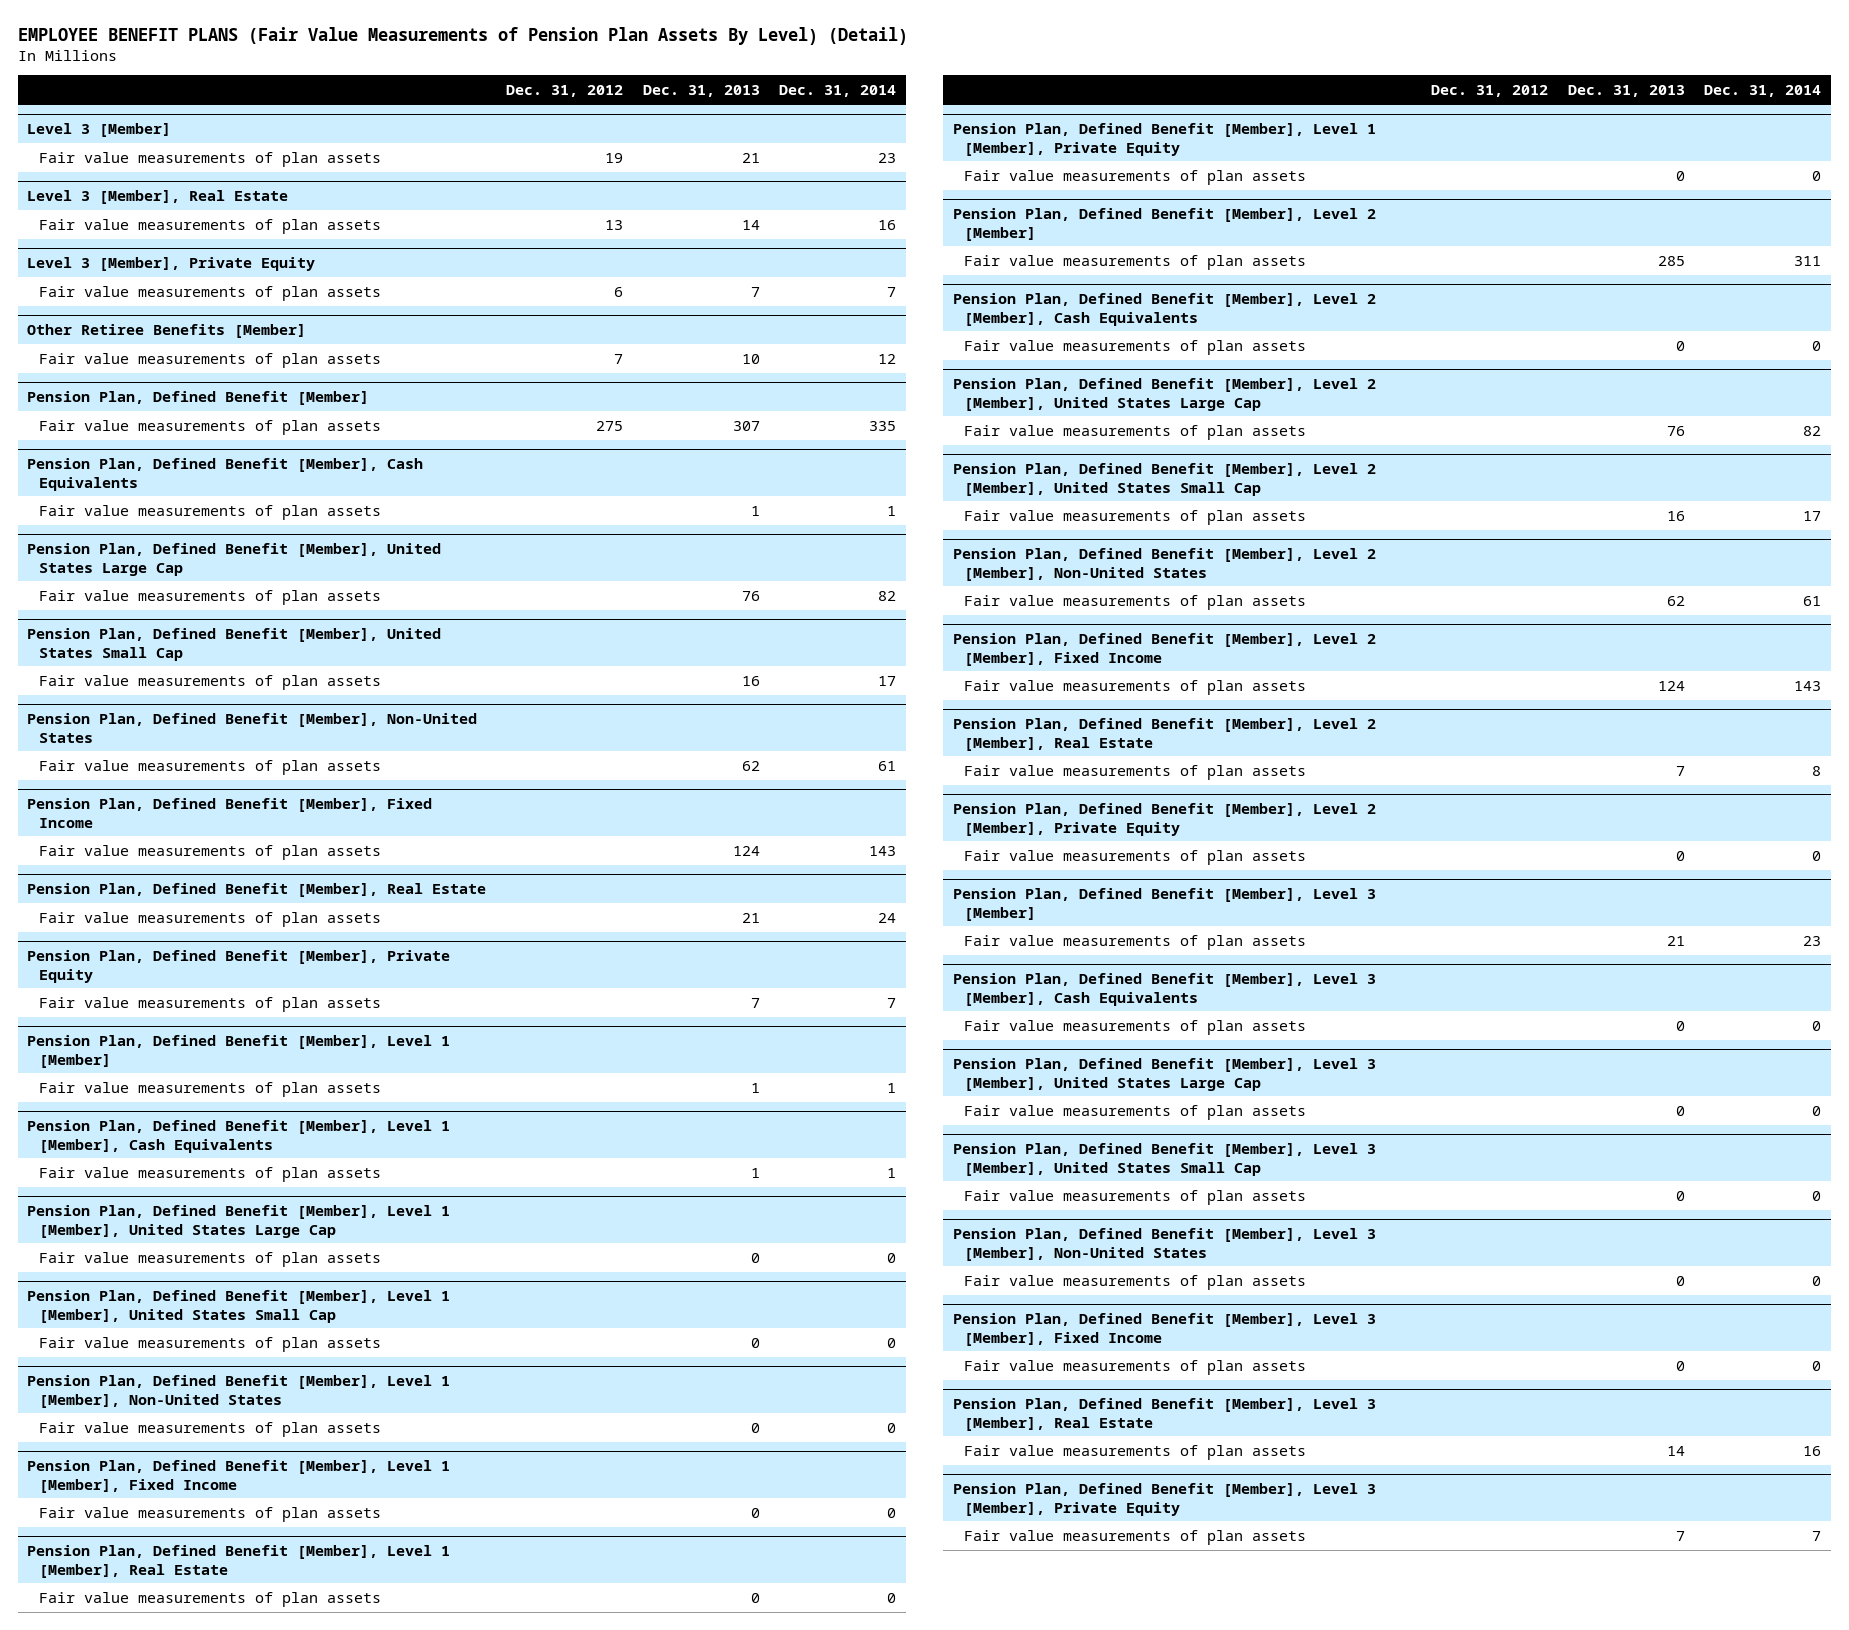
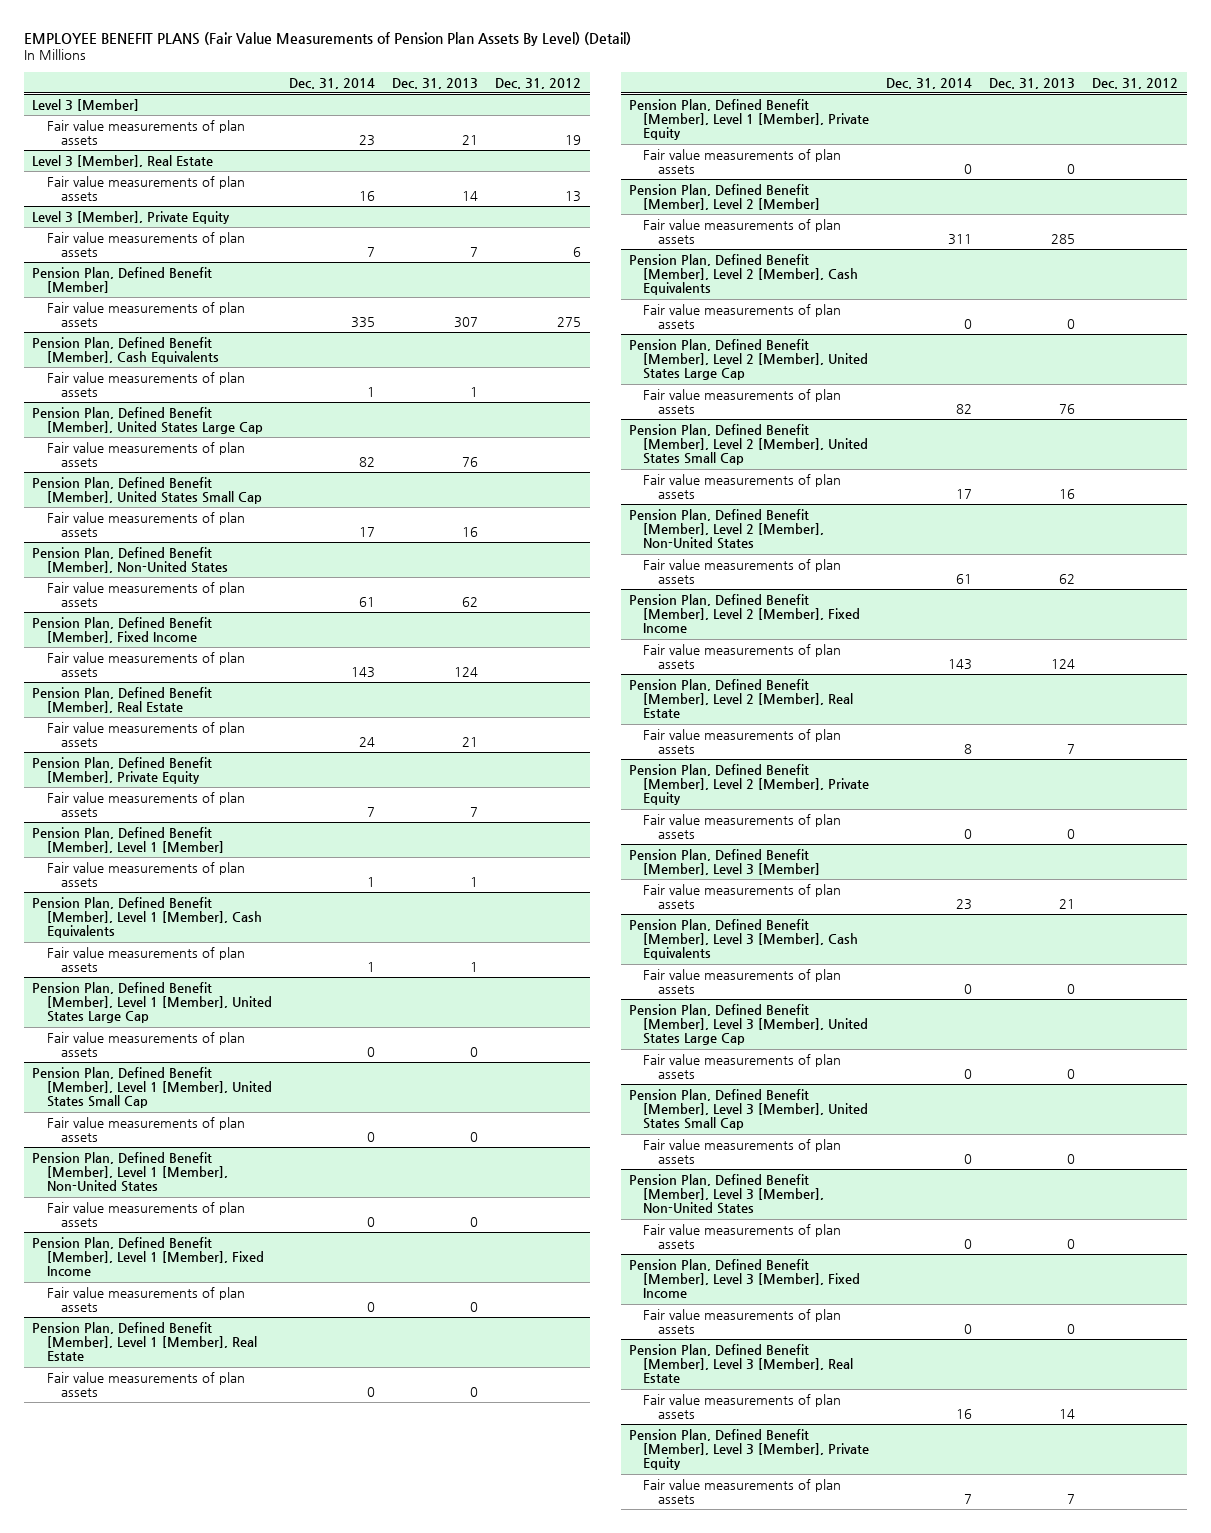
- | Dec. 31, 2012 | Dec. 31, 2013 | Dec. 31, 2014
+ | Dec. 31, 2014 | Dec. 31, 2013 | Dec. 31, 2012
- Other Retiree Benefits [Member]
- Fair value measurements of plan assets | 7 | 10 | 12

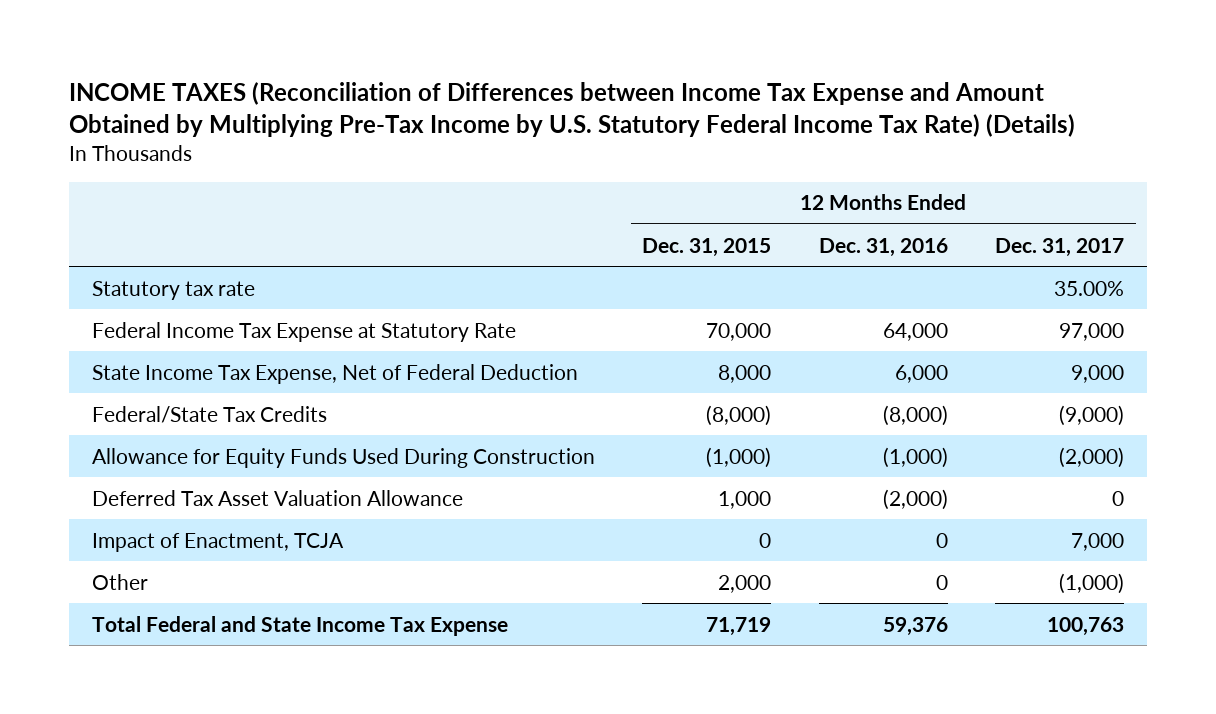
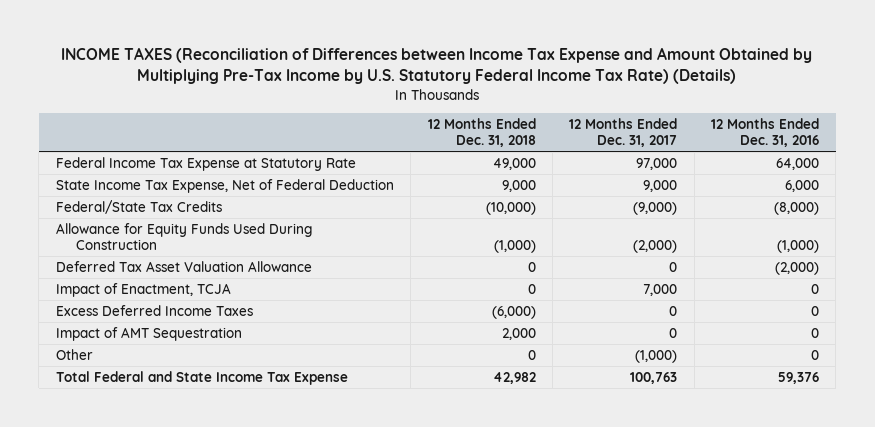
- | 12 Months Ended Dec. 31, 2015 | 12 Months Ended Dec. 31, 2016 | 12 Months Ended Dec. 31, 2017
+ | 12 Months Ended Dec. 31, 2018 | 12 Months Ended Dec. 31, 2017 | 12 Months Ended Dec. 31, 2016
- Statutory tax rate | | | 35.00%
+ Excess Deferred Income Taxes | (6,000) | 0 | 0
+ Impact of AMT Sequestration | 2,000 | 0 | 0

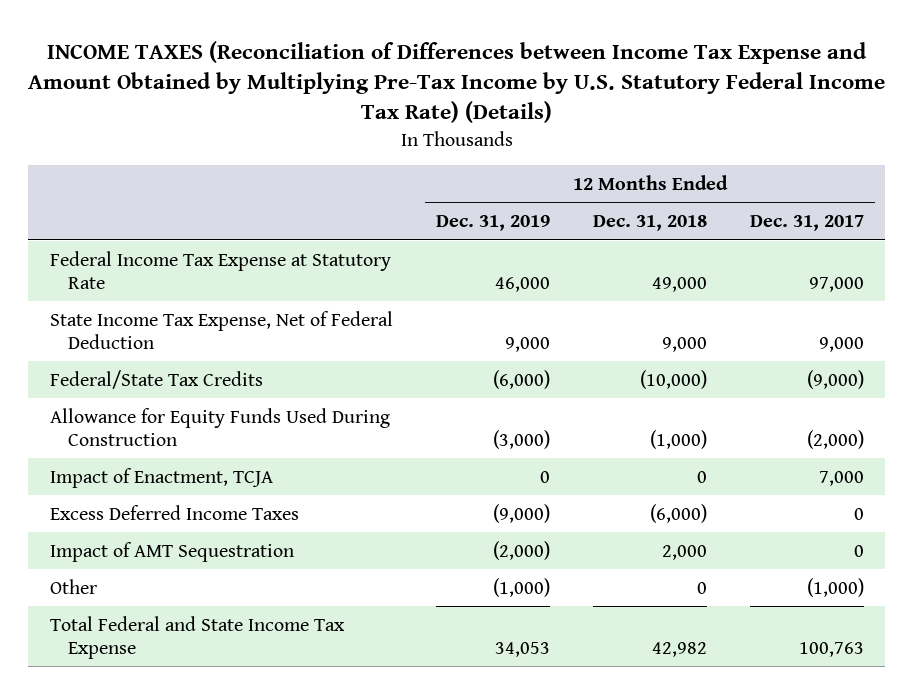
- | 12 Months Ended Dec. 31, 2018 | 12 Months Ended Dec. 31, 2017 | 12 Months Ended Dec. 31, 2016
+ | 12 Months Ended Dec. 31, 2019 | 12 Months Ended Dec. 31, 2018 | 12 Months Ended Dec. 31, 2017
- Deferred Tax Asset Valuation Allowance | 0 | 0 | (2,000)

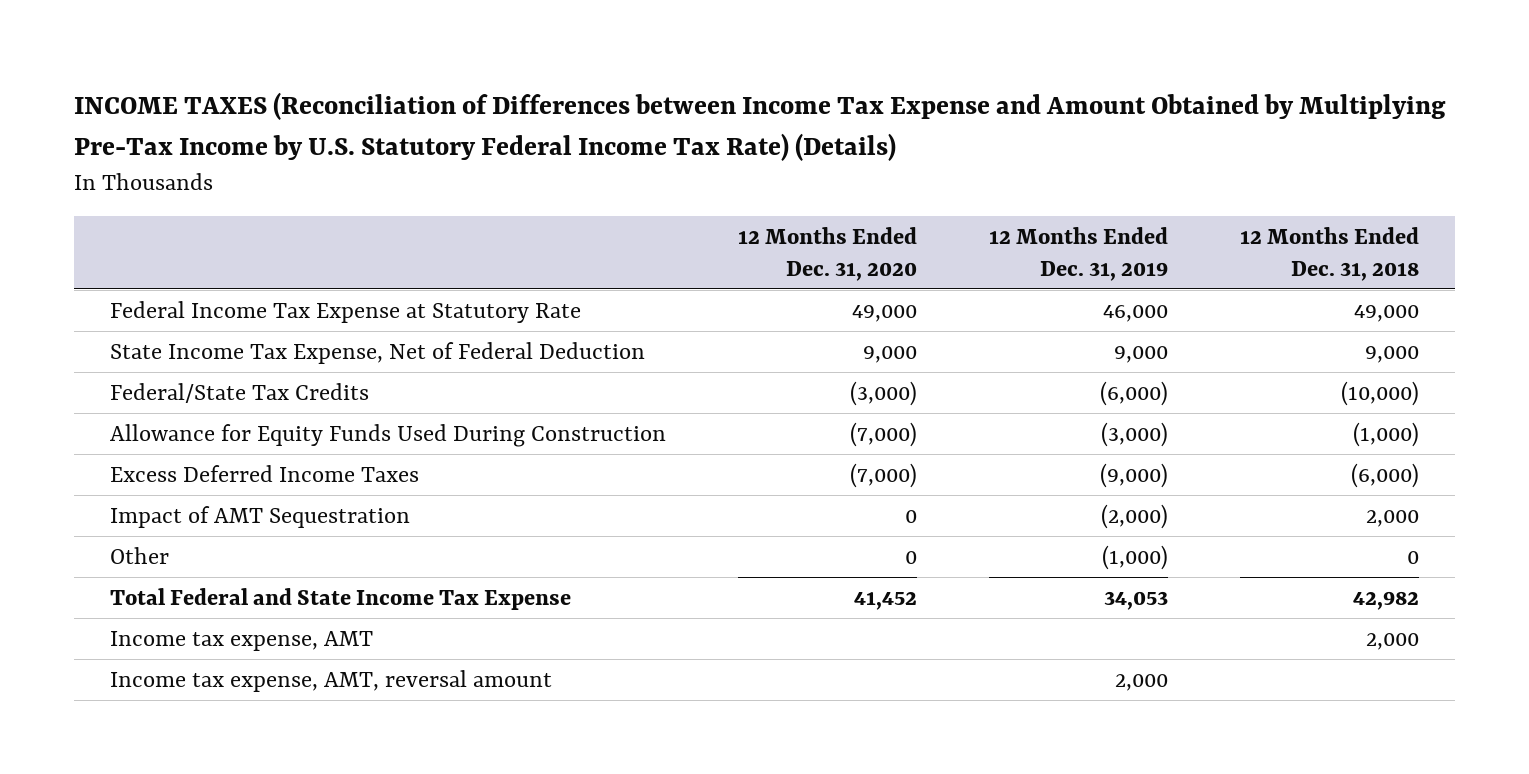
- | 12 Months Ended Dec. 31, 2019 | 12 Months Ended Dec. 31, 2018 | 12 Months Ended Dec. 31, 2017
+ | 12 Months Ended Dec. 31, 2020 | 12 Months Ended Dec. 31, 2019 | 12 Months Ended Dec. 31, 2018
- Impact of Enactment, TCJA | 0 | 0 | 7,000
+ Income tax expense, AMT | | | 2,000
+ Income tax expense, AMT, reversal amount | | 2,000 |

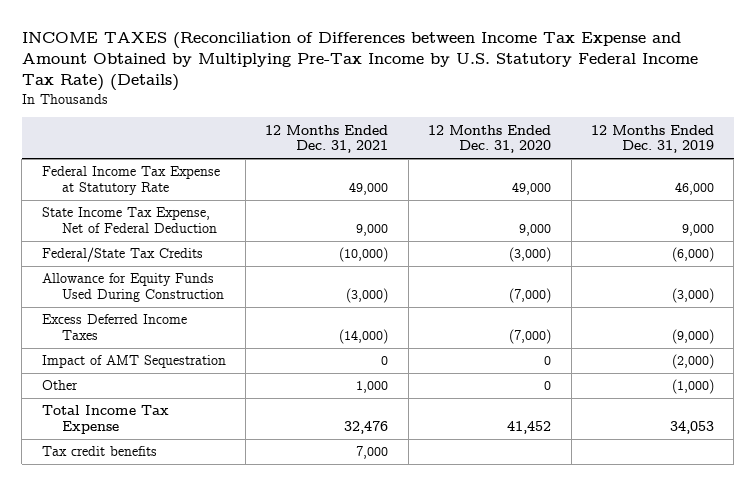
- | 12 Months Ended Dec. 31, 2020 | 12 Months Ended Dec. 31, 2019 | 12 Months Ended Dec. 31, 2018
+ | 12 Months Ended Dec. 31, 2021 | 12 Months Ended Dec. 31, 2020 | 12 Months Ended Dec. 31, 2019
- Total Federal and State Income Tax Expense | 41,452 | 34,053 | 42,982
- Income tax expense, AMT | | | 2,000
- Income tax expense, AMT, reversal amount | | 2,000 |
+ Total Income Tax Expense | 32,476 | 41,452 | 34,053
+ Tax credit benefits | 7,000 | |

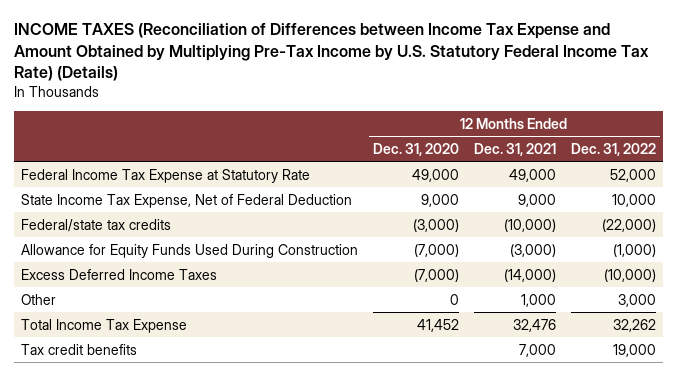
- | 12 Months Ended Dec. 31, 2021 | 12 Months Ended Dec. 31, 2020 | 12 Months Ended Dec. 31, 2019
+ | 12 Months Ended Dec. 31, 2020 | 12 Months Ended Dec. 31, 2021 | 12 Months Ended Dec. 31, 2022
- Federal/State Tax Credits | (10,000) | (3,000) | (6,000)
+ Federal/state tax credits | (3,000) | (10,000) | (22,000)
- Impact of AMT Sequestration | 0 | 0 | (2,000)

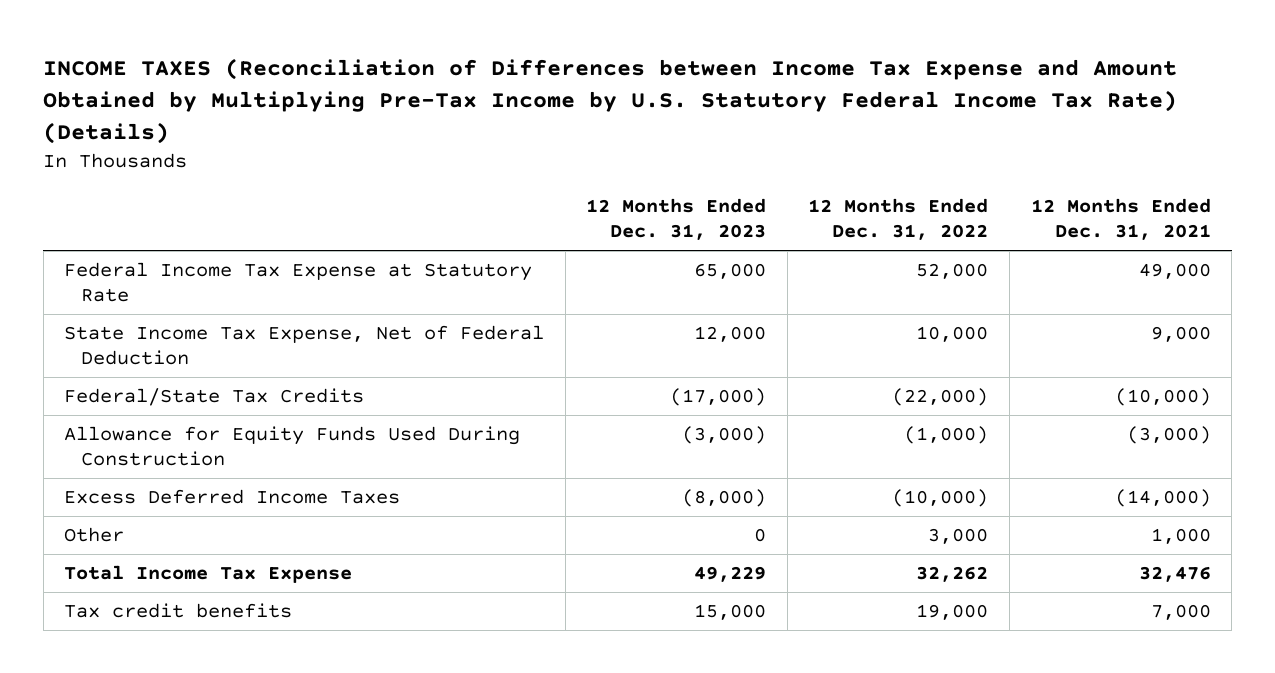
- | 12 Months Ended Dec. 31, 2020 | 12 Months Ended Dec. 31, 2021 | 12 Months Ended Dec. 31, 2022
+ | 12 Months Ended Dec. 31, 2023 | 12 Months Ended Dec. 31, 2022 | 12 Months Ended Dec. 31, 2021
- Federal/state tax credits | (3,000) | (10,000) | (22,000)
+ Federal/State Tax Credits | (17,000) | (22,000) | (10,000)

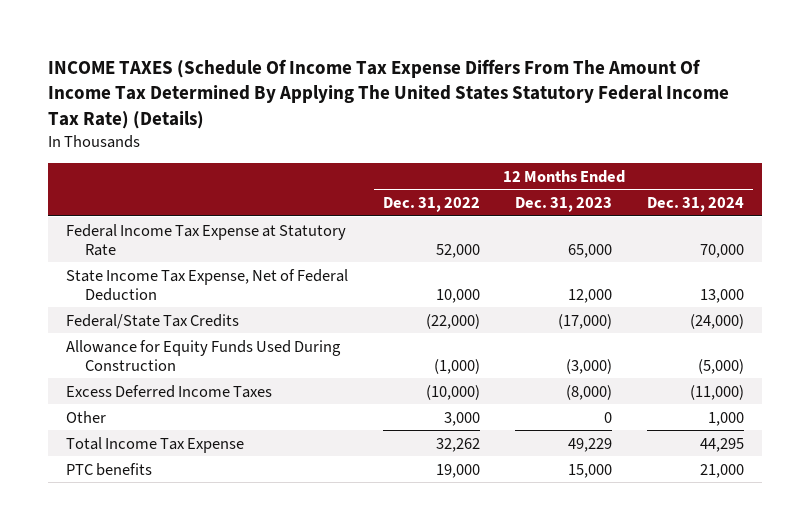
- INCOME TAXES (Reconciliation of Differences between Income Tax Expense and Amount Obtained by Multiplying Pre-Tax Income by U.S. Statutory Federal Income Tax Rate) (Details)
+ INCOME TAXES (Schedule Of Income Tax Expense Differs From The Amount Of Income Tax Determined By Applying The United States Statutory Federal Income Tax Rate) (Details)
- | 12 Months Ended Dec. 31, 2023 | 12 Months Ended Dec. 31, 2022 | 12 Months Ended Dec. 31, 2021
+ | 12 Months Ended Dec. 31, 2022 | 12 Months Ended Dec. 31, 2023 | 12 Months Ended Dec. 31, 2024
- Tax credit benefits | 15,000 | 19,000 | 7,000
+ PTC benefits | 19,000 | 15,000 | 21,000

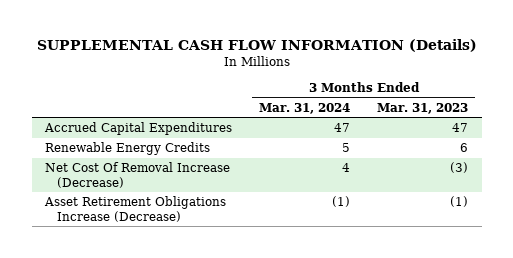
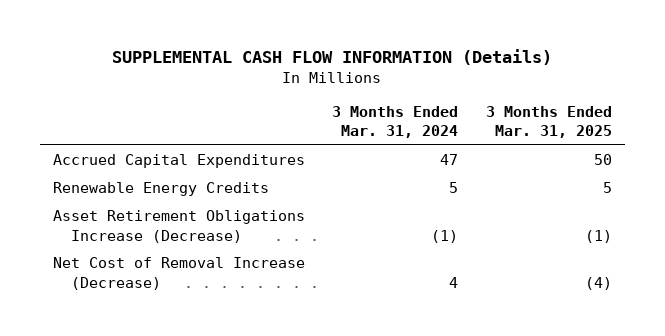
- | 3 Months Ended Mar. 31, 2024 | 3 Months Ended Mar. 31, 2023
+ | 3 Months Ended Mar. 31, 2024 | 3 Months Ended Mar. 31, 2025
- Net Cost Of Removal Increase (Decrease) | 4 | (3)
+ Net Cost of Removal Increase (Decrease) | 4 | (4)

